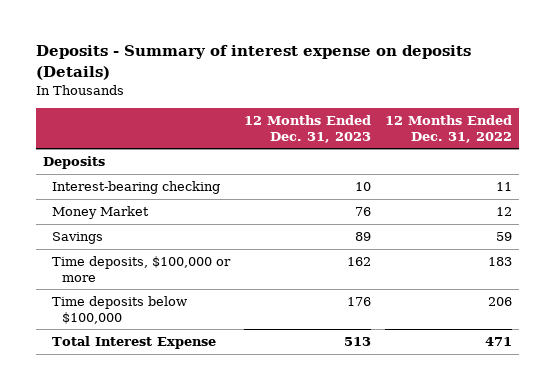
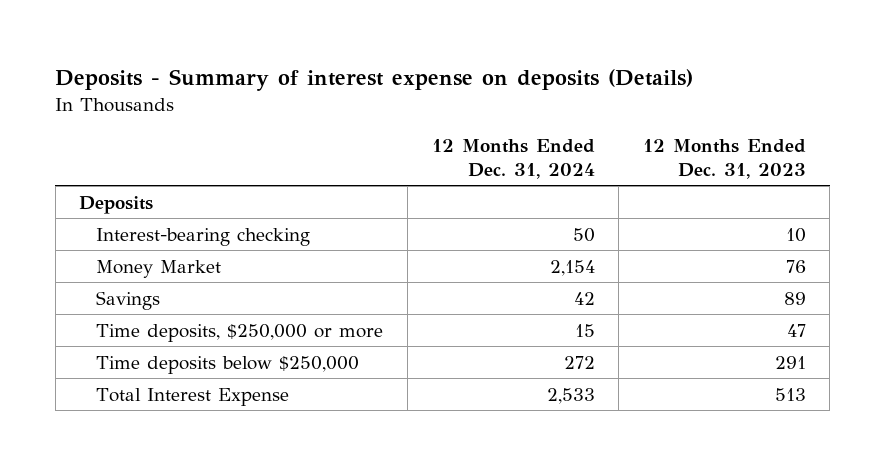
- | 12 Months Ended Dec. 31, 2023 | 12 Months Ended Dec. 31, 2022
+ | 12 Months Ended Dec. 31, 2024 | 12 Months Ended Dec. 31, 2023
- Time deposits, $100,000 or more | 162 | 183
- Time deposits below $100,000 | 176 | 206
+ Time deposits, $250,000 or more | 15 | 47
+ Time deposits below $250,000 | 272 | 291

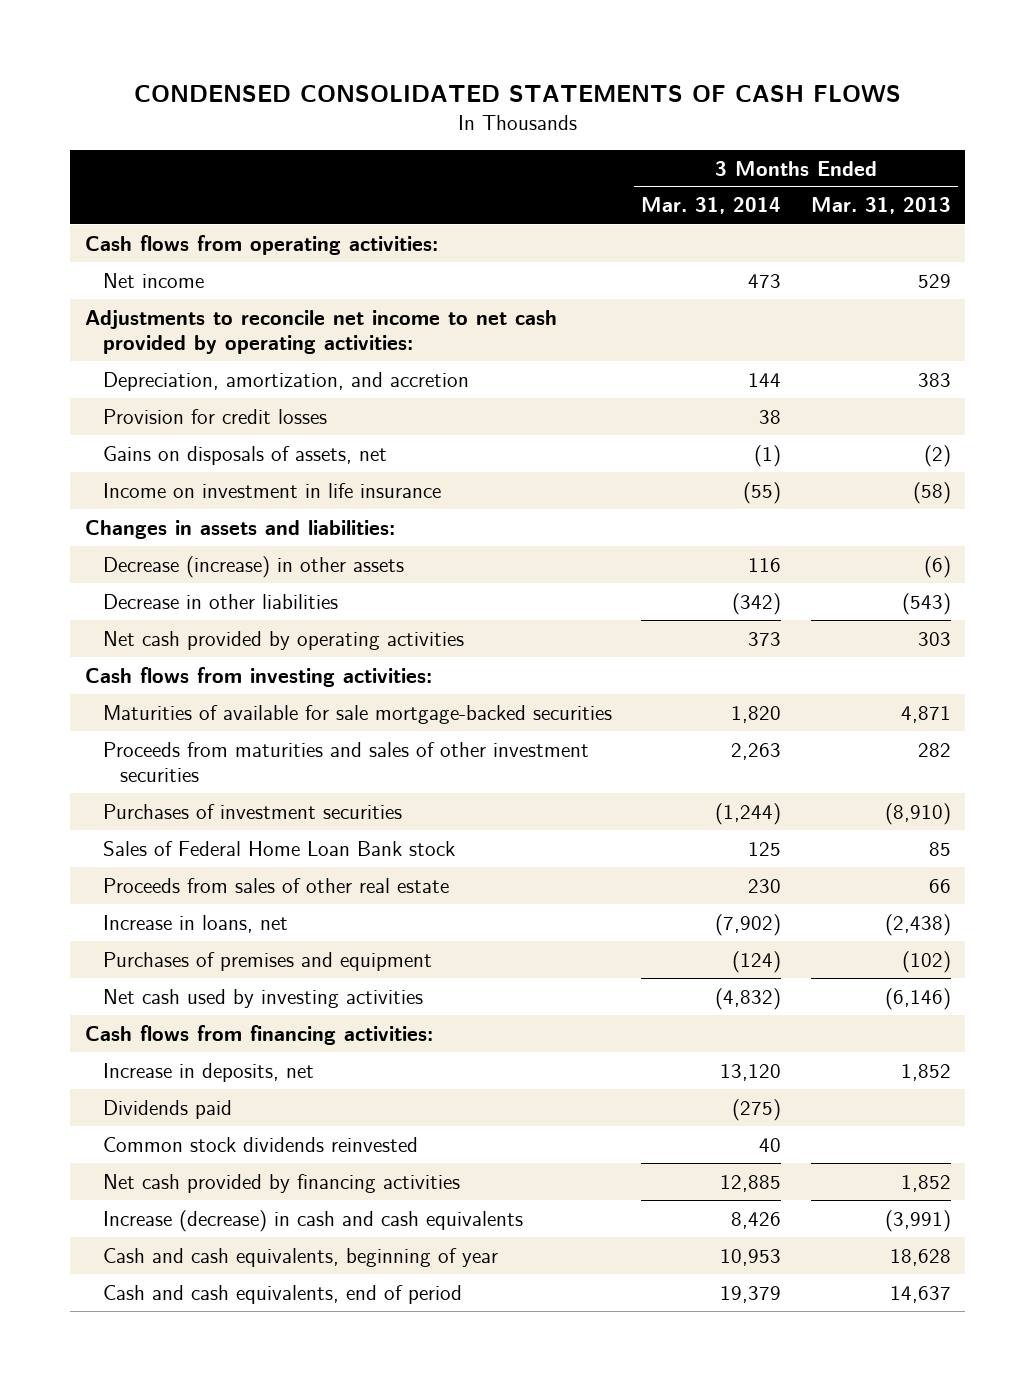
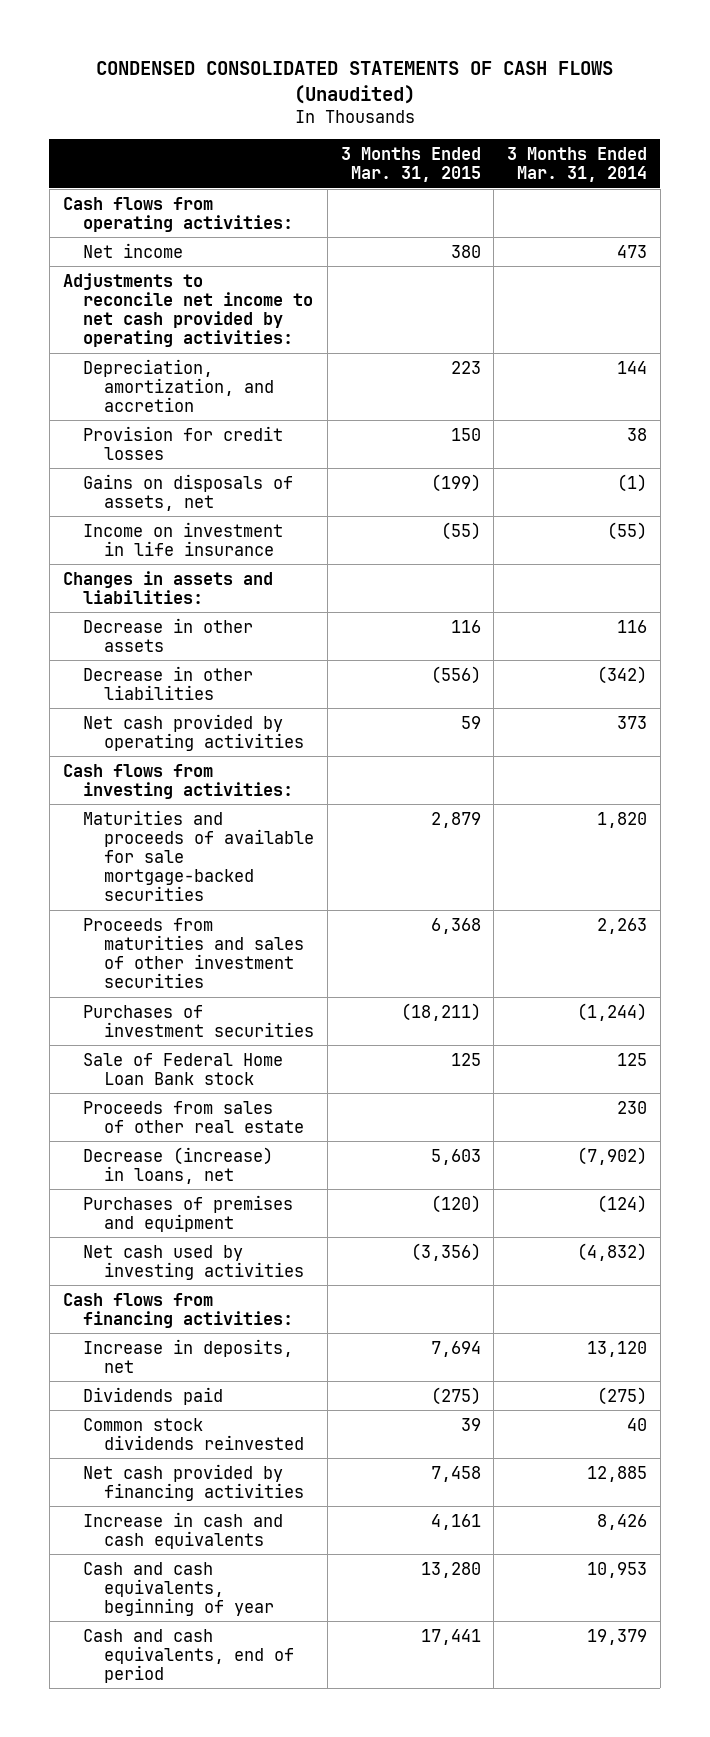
- CONDENSED CONSOLIDATED STATEMENTS OF CASH FLOWS
+ CONDENSED CONSOLIDATED STATEMENTS OF CASH FLOWS (Unaudited)
- | 3 Months Ended Mar. 31, 2014 | 3 Months Ended Mar. 31, 2013
+ | 3 Months Ended Mar. 31, 2015 | 3 Months Ended Mar. 31, 2014
- Decrease (increase) in other assets | 116 | (6)
+ Decrease in other assets | 116 | 116
- Maturities of available for sale mortgage-backed securities | 1,820 | 4,871
+ Maturities and proceeds of available for sale mortgage-backed securities | 2,879 | 1,820
- Sales of Federal Home Loan Bank stock | 125 | 85
+ Sale of Federal Home Loan Bank stock | 125 | 125
- Increase in loans, net | (7,902) | (2,438)
+ Decrease (increase) in loans, net | 5,603 | (7,902)
- Increase (decrease) in cash and cash equivalents | 8,426 | (3,991)
+ Increase in cash and cash equivalents | 4,161 | 8,426

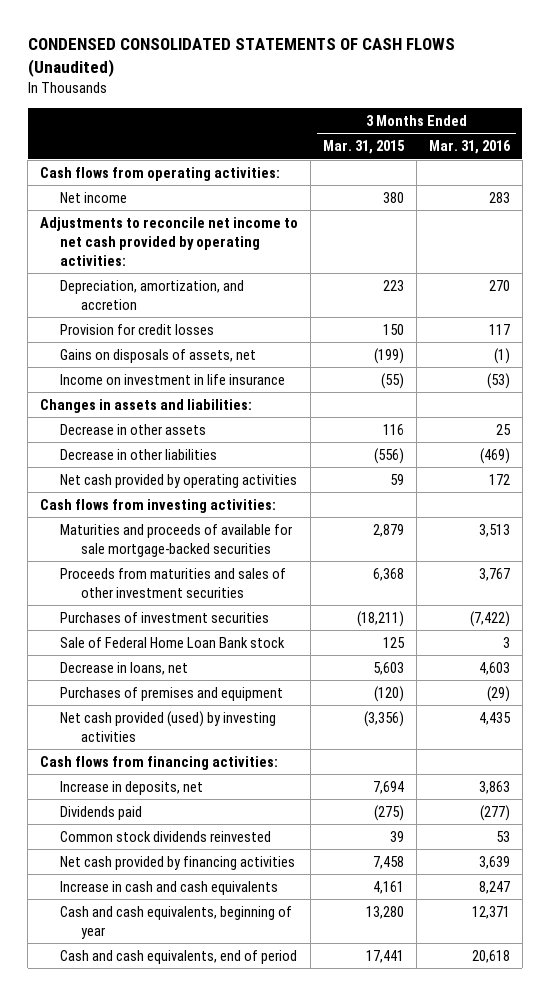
- | 3 Months Ended Mar. 31, 2015 | 3 Months Ended Mar. 31, 2014
+ | 3 Months Ended Mar. 31, 2015 | 3 Months Ended Mar. 31, 2016
- Proceeds from sales of other real estate | | 230
- Decrease (increase) in loans, net | 5,603 | (7,902)
+ Decrease in loans, net | 5,603 | 4,603
- Net cash used by investing activities | (3,356) | (4,832)
+ Net cash provided (used) by investing activities | (3,356) | 4,435

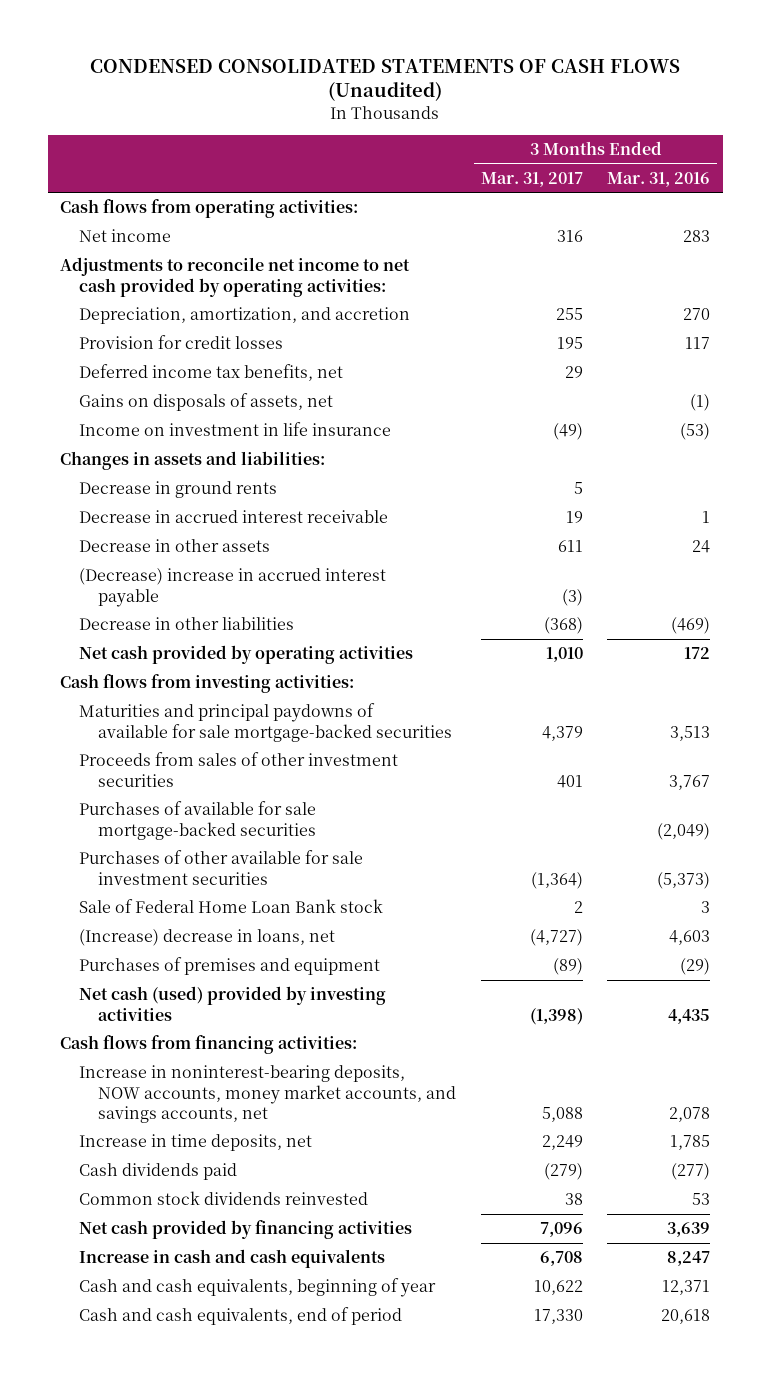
- | 3 Months Ended Mar. 31, 2015 | 3 Months Ended Mar. 31, 2016
+ | 3 Months Ended Mar. 31, 2017 | 3 Months Ended Mar. 31, 2016
+ Deferred income tax benefits, net | 29 |
- Decrease in other assets | 116 | 25
+ Decrease in ground rents | 5 |
+ Decrease in accrued interest receivable | 19 | 1
+ Decrease in other assets | 611 | 24
+ (Decrease) increase in accrued interest payable | (3) |
- Maturities and proceeds of available for sale mortgage-backed securities | 2,879 | 3,513
- Proceeds from maturities and sales of other investment securities | 6,368 | 3,767
- Purchases of investment securities | (18,211) | (7,422)
+ Maturities and principal paydowns of available for sale mortgage-backed securities | 4,379 | 3,513
+ Proceeds from sales of other investment securities | 401 | 3,767
+ Purchases of available for sale mortgage-backed securities | | (2,049)
+ Purchases of other available for sale investment securities | (1,364) | (5,373)
- Decrease in loans, net | 5,603 | 4,603
+ (Increase) decrease in loans, net | (4,727) | 4,603
- Net cash provided (used) by investing activities | (3,356) | 4,435
+ Net cash (used) provided by investing activities | (1,398) | 4,435
- Increase in deposits, net | 7,694 | 3,863
- Dividends paid | (275) | (277)
+ Increase in noninterest-bearing deposits, NOW accounts, money market accounts, and savings accounts, net | 5,088 | 2,078
+ Increase in time deposits, net | 2,249 | 1,785
+ Cash dividends paid | (279) | (277)

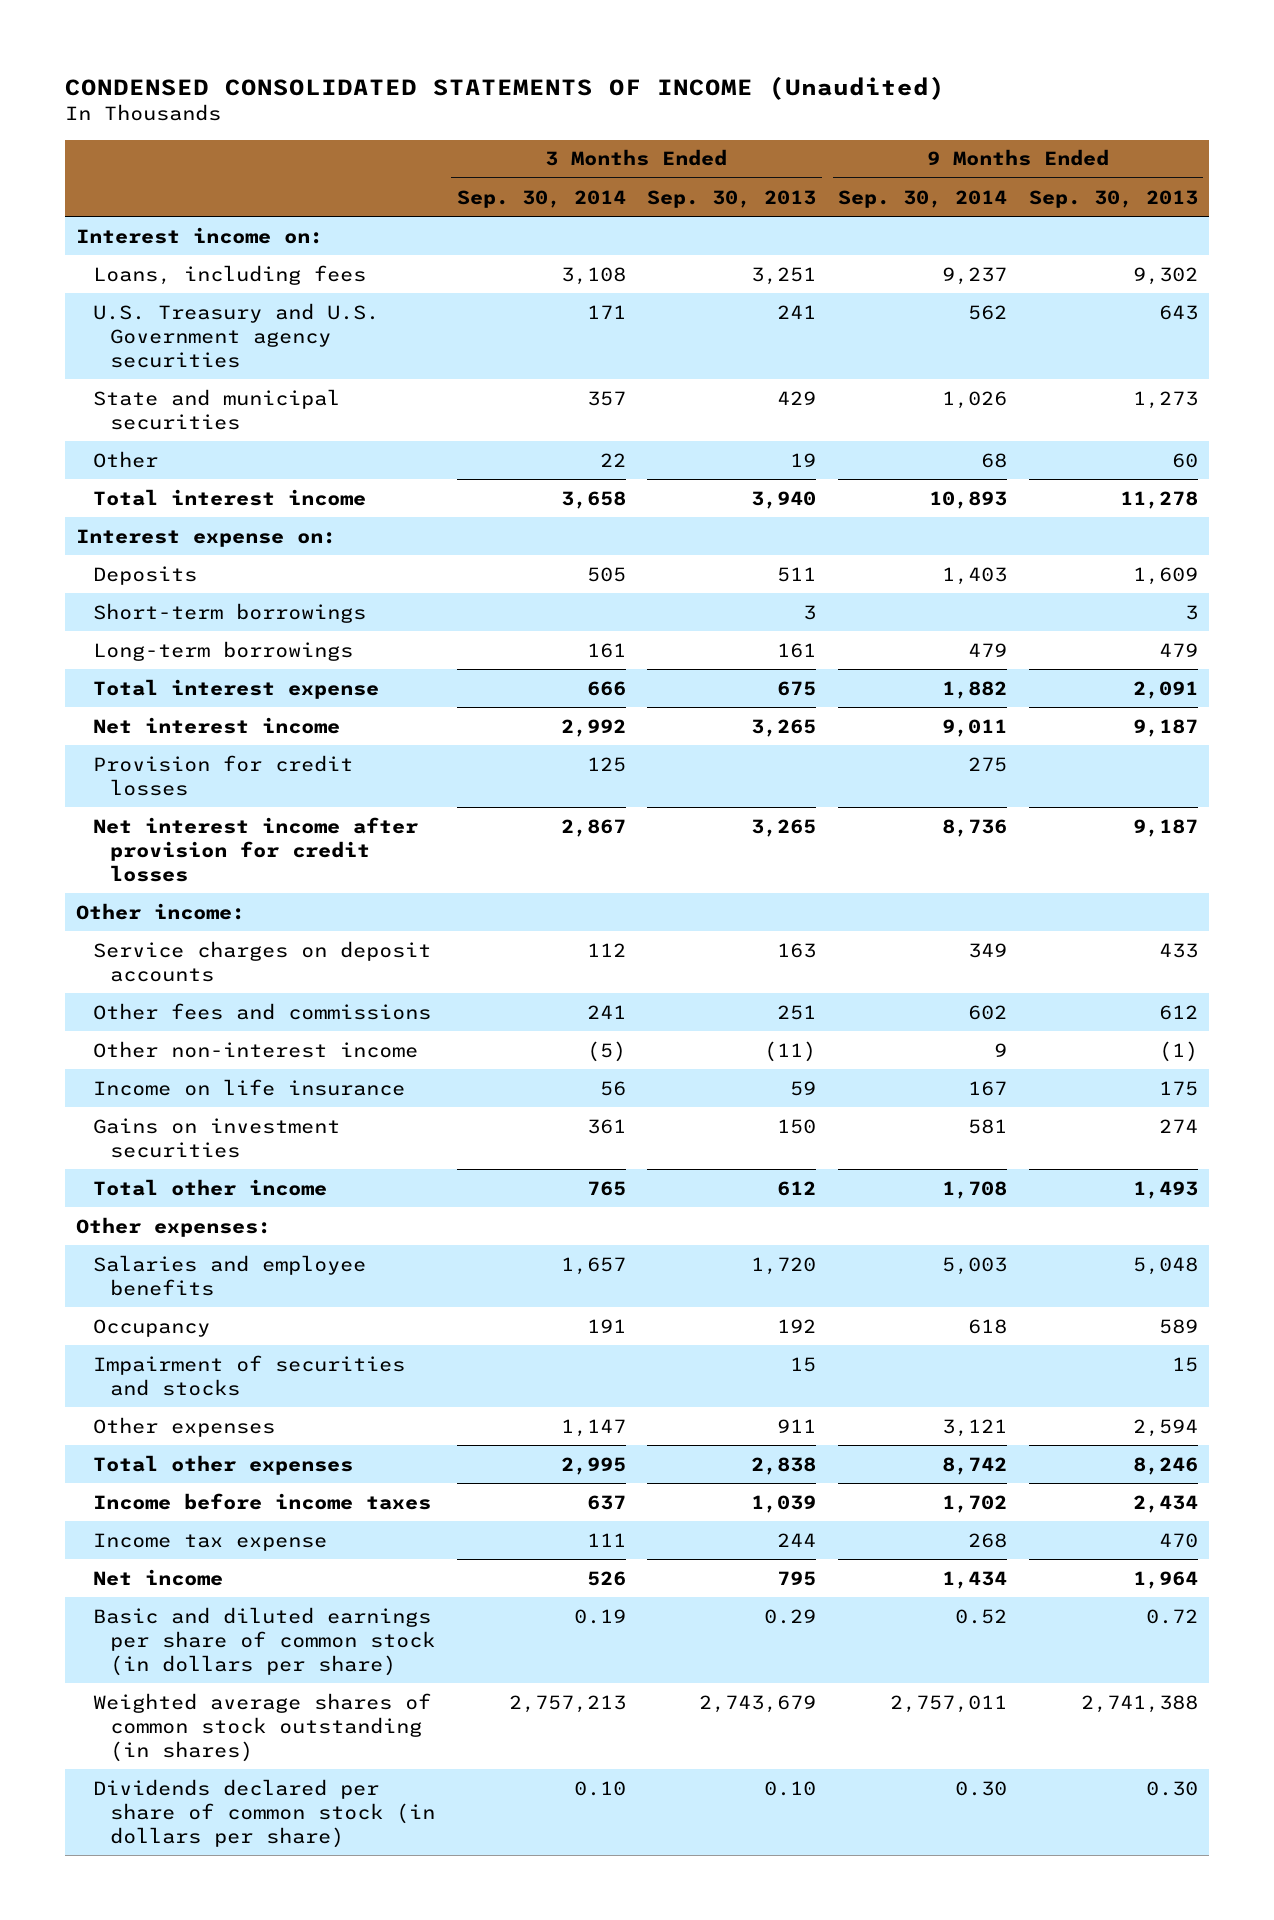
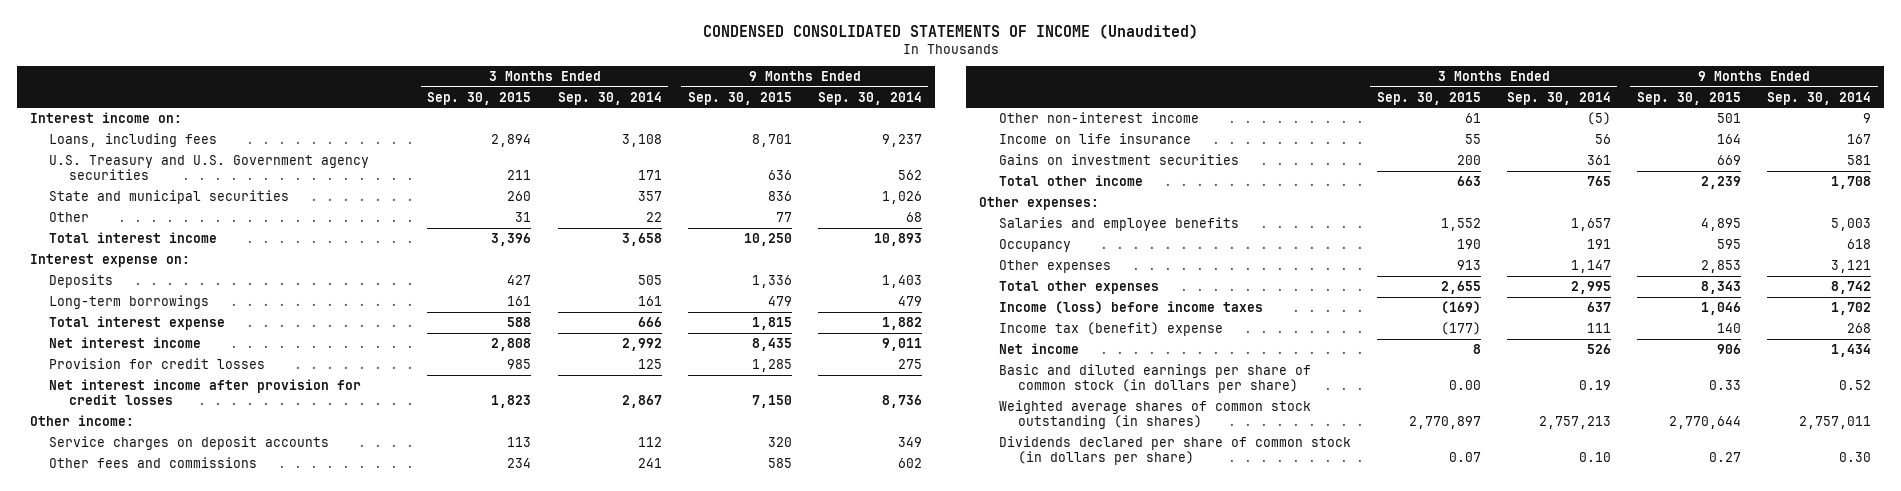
- | 3 Months Ended Sep. 30, 2014 | 3 Months Ended Sep. 30, 2013 | 9 Months Ended Sep. 30, 2014 | 9 Months Ended Sep. 30, 2013
+ | 3 Months Ended Sep. 30, 2015 | 3 Months Ended Sep. 30, 2014 | 9 Months Ended Sep. 30, 2015 | 9 Months Ended Sep. 30, 2014
- Short-term borrowings | | 3 | | 3
- Impairment of securities and stocks | | 15 | | 15
- Income before income taxes | 637 | 1,039 | 1,702 | 2,434
- Income tax expense | 111 | 244 | 268 | 470
+ Income (loss) before income taxes | (169) | 637 | 1,046 | 1,702
+ Income tax (benefit) expense | (177) | 111 | 140 | 268

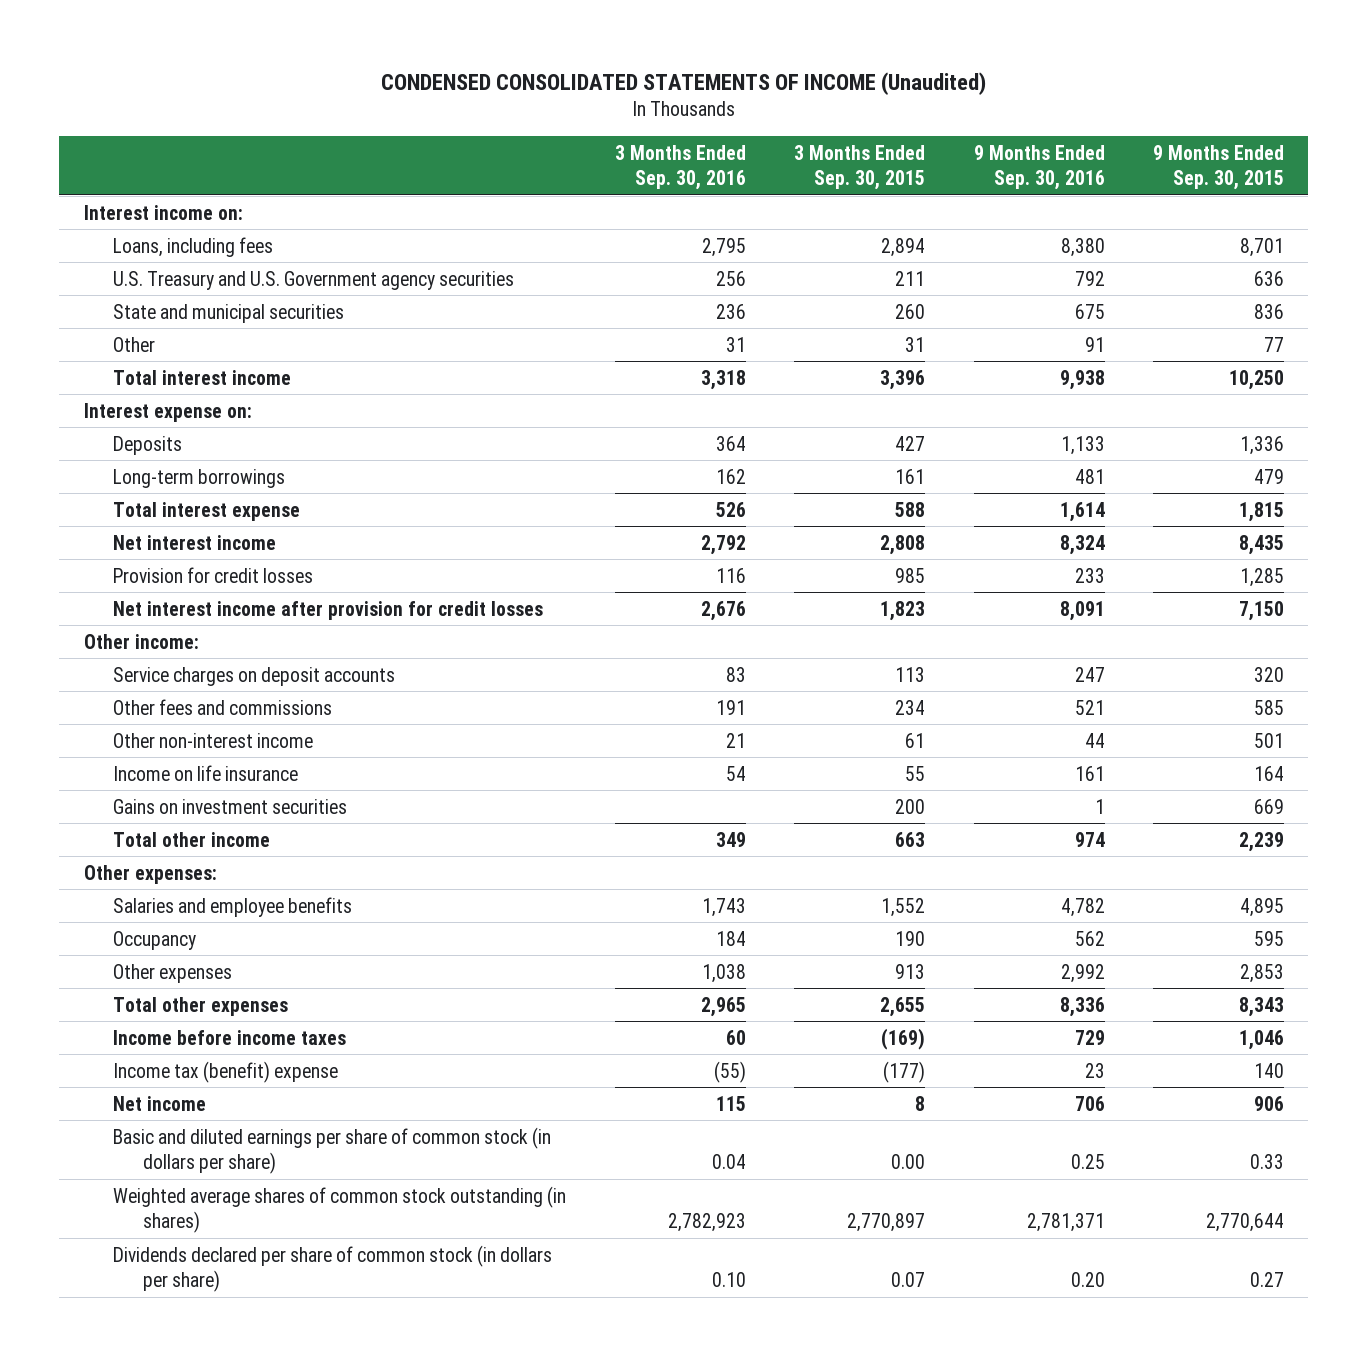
- | 3 Months Ended Sep. 30, 2015 | 3 Months Ended Sep. 30, 2014 | 9 Months Ended Sep. 30, 2015 | 9 Months Ended Sep. 30, 2014
+ | 3 Months Ended Sep. 30, 2016 | 3 Months Ended Sep. 30, 2015 | 9 Months Ended Sep. 30, 2016 | 9 Months Ended Sep. 30, 2015
- Income (loss) before income taxes | (169) | 637 | 1,046 | 1,702
+ Income before income taxes | 60 | (169) | 729 | 1,046

